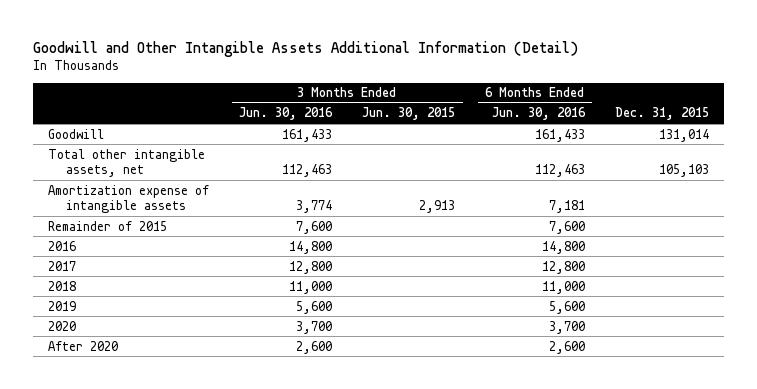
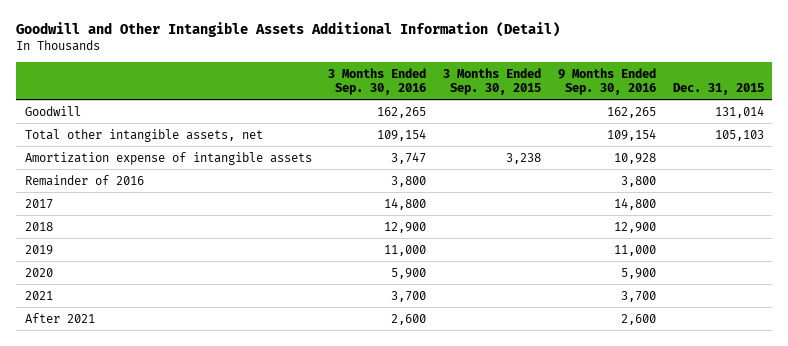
- | 3 Months Ended Jun. 30, 2016 | 3 Months Ended Jun. 30, 2015 | 6 Months Ended Jun. 30, 2016 | Dec. 31, 2015
+ | 3 Months Ended Sep. 30, 2016 | 3 Months Ended Sep. 30, 2015 | 9 Months Ended Sep. 30, 2016 | Dec. 31, 2015
- Remainder of 2015 | 7,600 | | 7,600 |
- 2016 | 14,800 | | 14,800 |
+ Remainder of 2016 | 3,800 | | 3,800 |
- After 2020 | 2,600 | | 2,600 |
+ 2021 | 3,700 | | 3,700 |
+ After 2021 | 2,600 | | 2,600 |

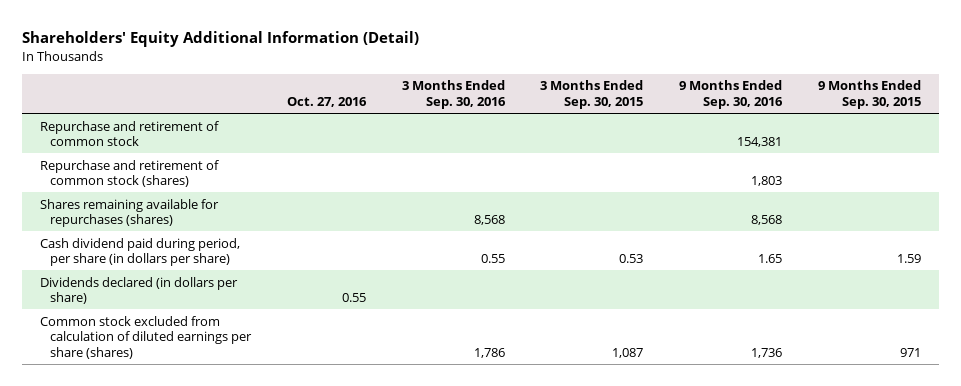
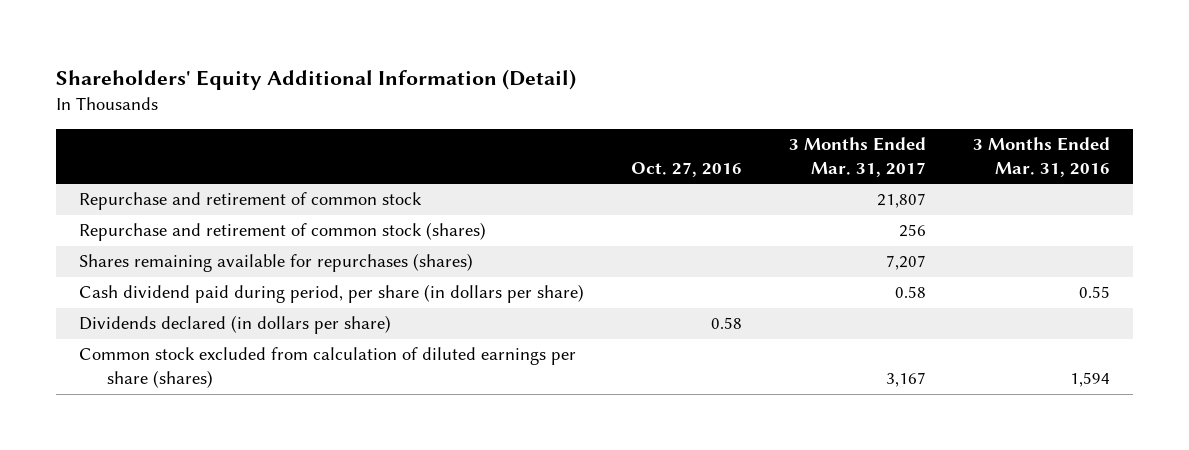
- | Oct. 27, 2016 | 3 Months Ended Sep. 30, 2016 | 3 Months Ended Sep. 30, 2015 | 9 Months Ended Sep. 30, 2016 | 9 Months Ended Sep. 30, 2015
+ | Oct. 27, 2016 | 3 Months Ended Mar. 31, 2017 | 3 Months Ended Mar. 31, 2016
- Dividends declared (in dollars per share) | 0.55 | | | |
+ Dividends declared (in dollars per share) | 0.58 | |

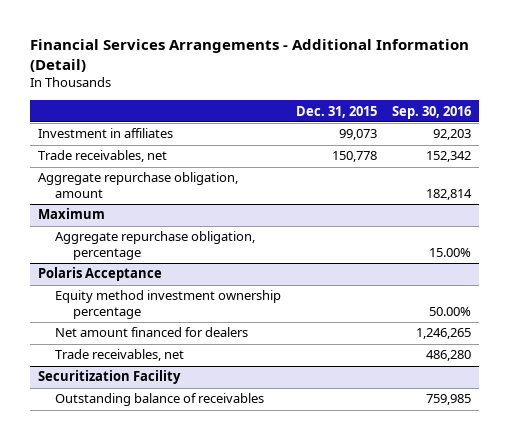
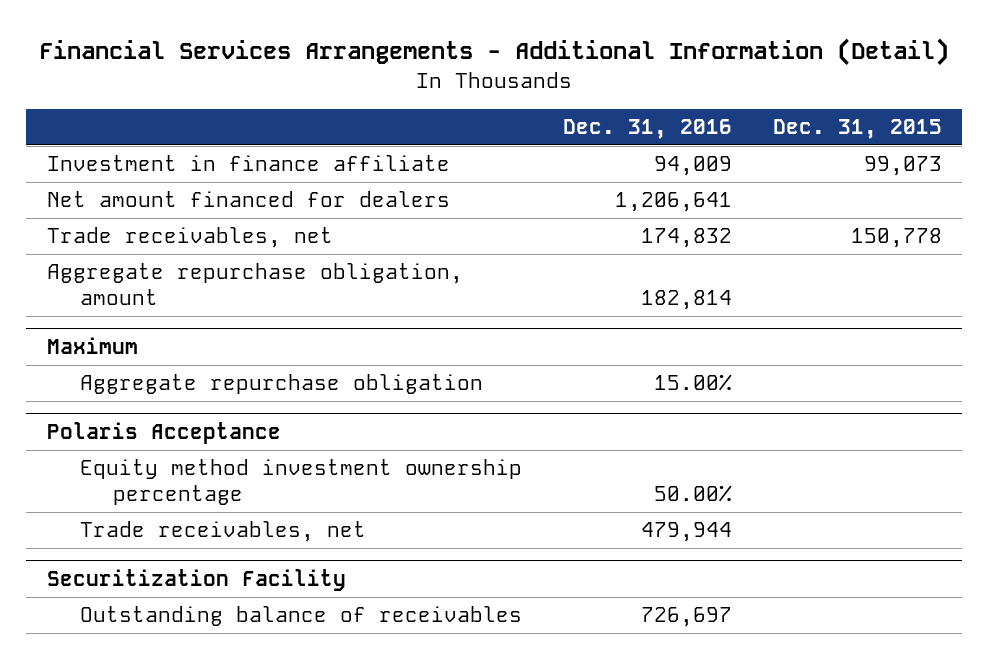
- | Dec. 31, 2015 | Sep. 30, 2016
+ | Dec. 31, 2016 | Dec. 31, 2015
- Investment in affiliates | 99,073 | 92,203
+ Investment in finance affiliate | 94,009 | 99,073
+ Net amount financed for dealers | 1,206,641 |
@ Maximum
- Aggregate repurchase obligation, percentage | | 15.00%
+ Aggregate repurchase obligation | 15.00% |
@ Polaris Acceptance
- Net amount financed for dealers | | 1,246,265

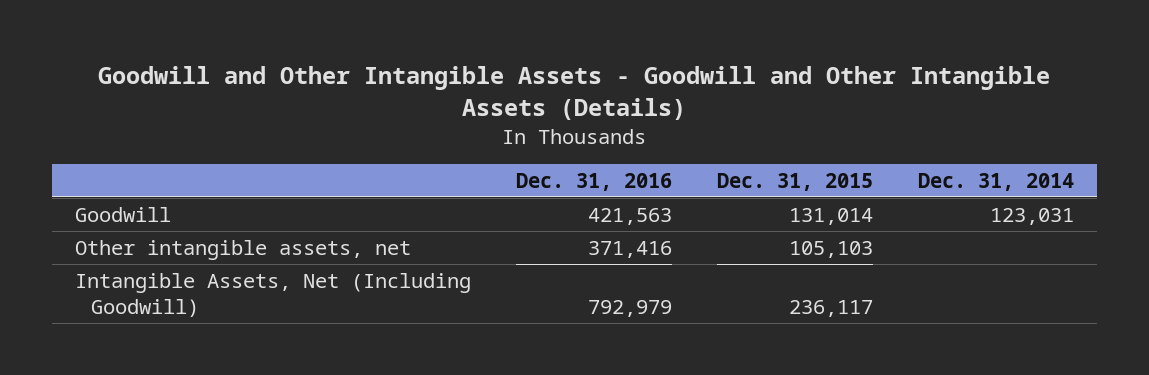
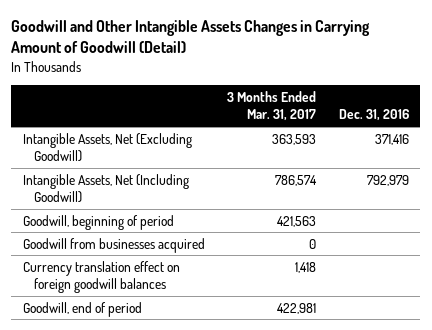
- Goodwill and Other Intangible Assets - Goodwill and Other Intangible Assets (Details)
+ Goodwill and Other Intangible Assets Changes in Carrying Amount of Goodwill (Detail)
- | Dec. 31, 2016 | Dec. 31, 2015 | Dec. 31, 2014
+ | 3 Months Ended Mar. 31, 2017 | Dec. 31, 2016
- Goodwill | 421,563 | 131,014 | 123,031
- Other intangible assets, net | 371,416 | 105,103 |
+ Intangible Assets, Net (Excluding Goodwill) | 363,593 | 371,416
+ Goodwill, beginning of period | 421,563 |
+ Goodwill from businesses acquired | 0 |
+ Currency translation effect on foreign goodwill balances | 1,418 |
+ Goodwill, end of period | 422,981 |

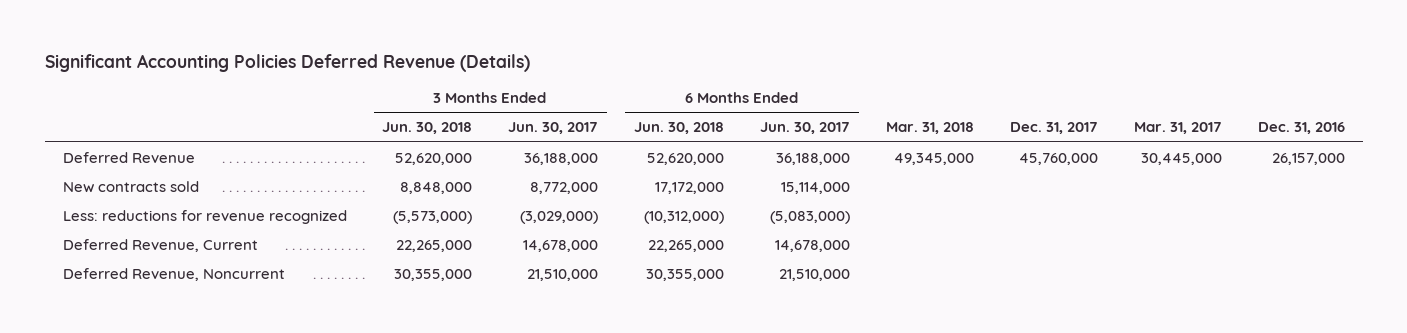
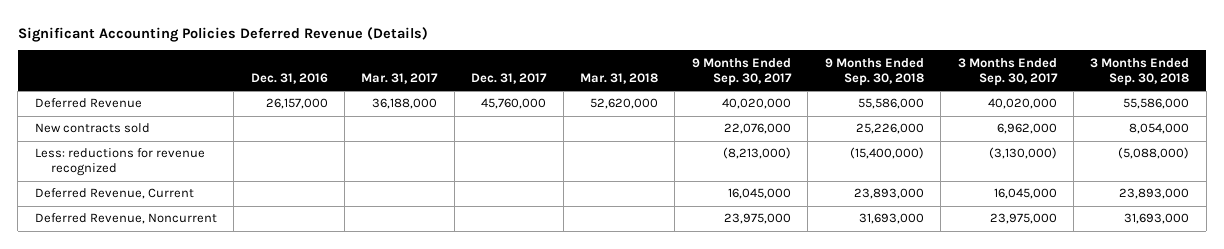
- | 3 Months Ended Jun. 30, 2018 | 3 Months Ended Jun. 30, 2017 | 6 Months Ended Jun. 30, 2018 | 6 Months Ended Jun. 30, 2017 | Mar. 31, 2018 | Dec. 31, 2017 | Mar. 31, 2017 | Dec. 31, 2016
+ | Dec. 31, 2016 | Mar. 31, 2017 | Dec. 31, 2017 | Mar. 31, 2018 | 9 Months Ended Sep. 30, 2017 | 9 Months Ended Sep. 30, 2018 | 3 Months Ended Sep. 30, 2017 | 3 Months Ended Sep. 30, 2018
- Deferred Revenue | 52,620,000 | 36,188,000 | 52,620,000 | 36,188,000 | 49,345,000 | 45,760,000 | 30,445,000 | 26,157,000
+ Deferred Revenue | 26,157,000 | 36,188,000 | 45,760,000 | 52,620,000 | 40,020,000 | 55,586,000 | 40,020,000 | 55,586,000

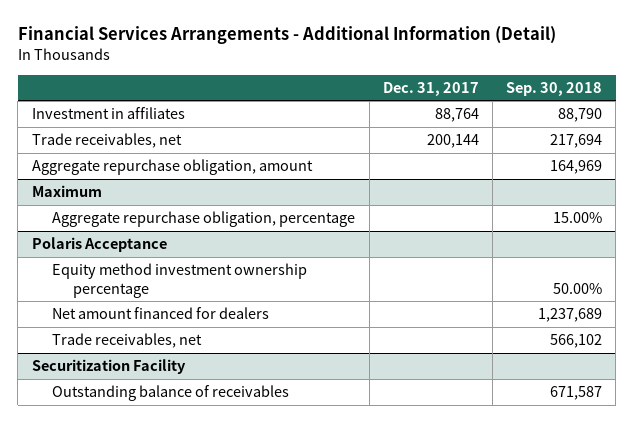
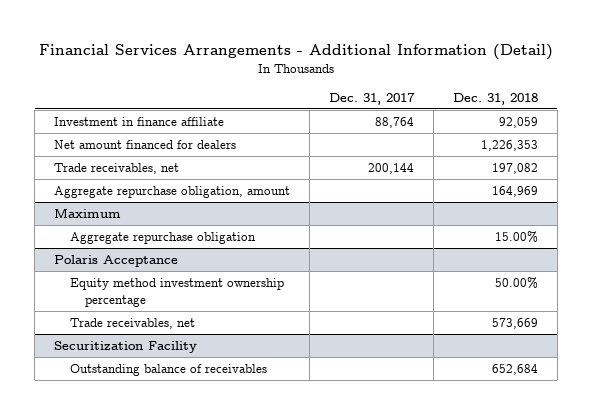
- | Dec. 31, 2017 | Sep. 30, 2018
+ | Dec. 31, 2017 | Dec. 31, 2018
- Investment in affiliates | 88,764 | 88,790
+ Investment in finance affiliate | 88,764 | 92,059
+ Net amount financed for dealers | | 1,226,353
@ Maximum
- Aggregate repurchase obligation, percentage | | 15.00%
+ Aggregate repurchase obligation | | 15.00%
@ Polaris Acceptance
- Net amount financed for dealers | | 1,237,689

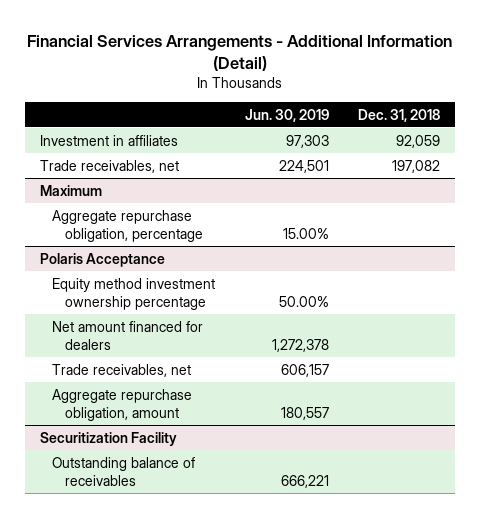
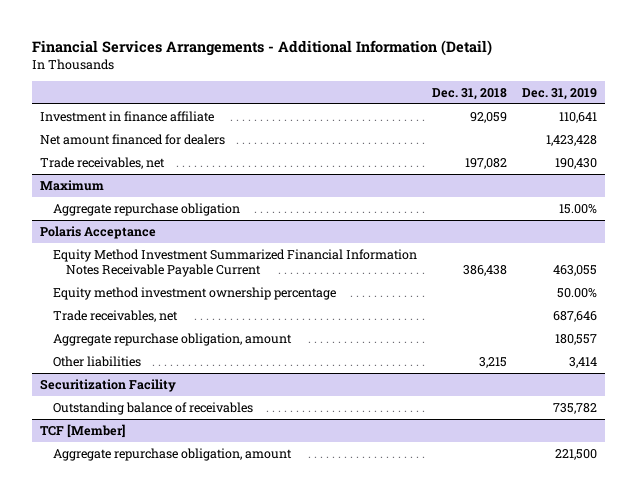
- | Jun. 30, 2019 | Dec. 31, 2018
+ | Dec. 31, 2018 | Dec. 31, 2019
- Investment in affiliates | 97,303 | 92,059
+ Investment in finance affiliate | 92,059 | 110,641
+ Net amount financed for dealers | | 1,423,428
@ Maximum
- Aggregate repurchase obligation, percentage | 15.00% |
+ Aggregate repurchase obligation | | 15.00%
@ Polaris Acceptance
+ Equity Method Investment Summarized Financial Information Notes Receivable Payable Current | 386,438 | 463,055
- Net amount financed for dealers | 1,272,378 |
+ Other liabilities | 3,215 | 3,414
+ TCF [Member]
+ Aggregate repurchase obligation, amount | | 221,500

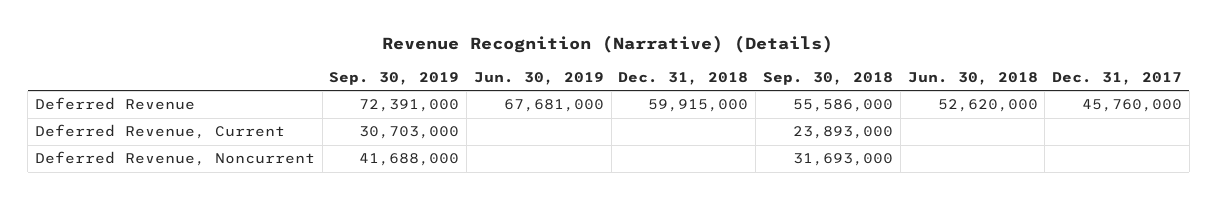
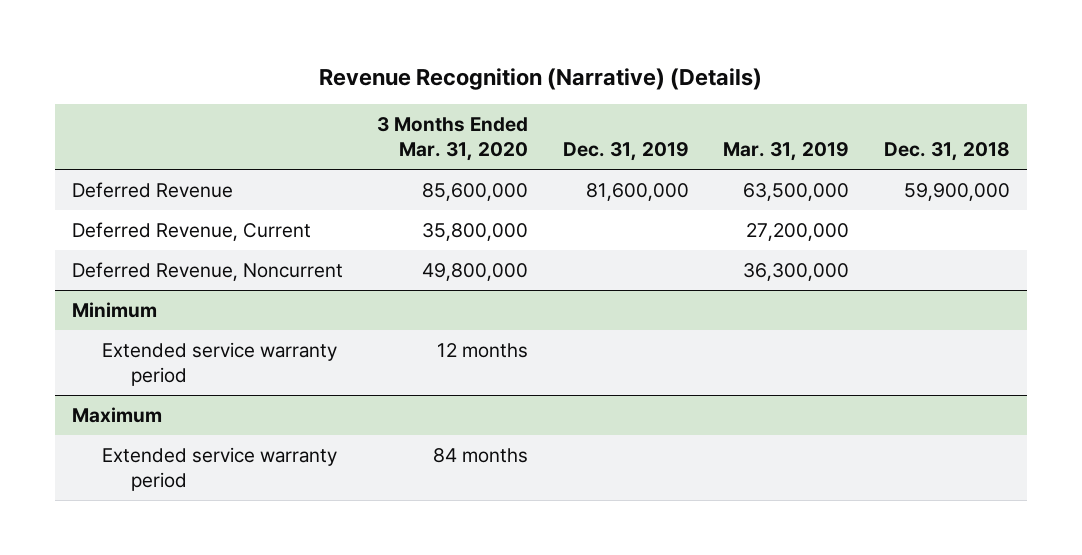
- | Sep. 30, 2019 | Jun. 30, 2019 | Dec. 31, 2018 | Sep. 30, 2018 | Jun. 30, 2018 | Dec. 31, 2017
+ | 3 Months Ended Mar. 31, 2020 | Dec. 31, 2019 | Mar. 31, 2019 | Dec. 31, 2018
- Deferred Revenue | 72,391,000 | 67,681,000 | 59,915,000 | 55,586,000 | 52,620,000 | 45,760,000
+ Deferred Revenue | 85,600,000 | 81,600,000 | 63,500,000 | 59,900,000
+ Minimum
+ Extended service warranty period | 12 months | | |
+ Maximum
+ Extended service warranty period | 84 months | | |

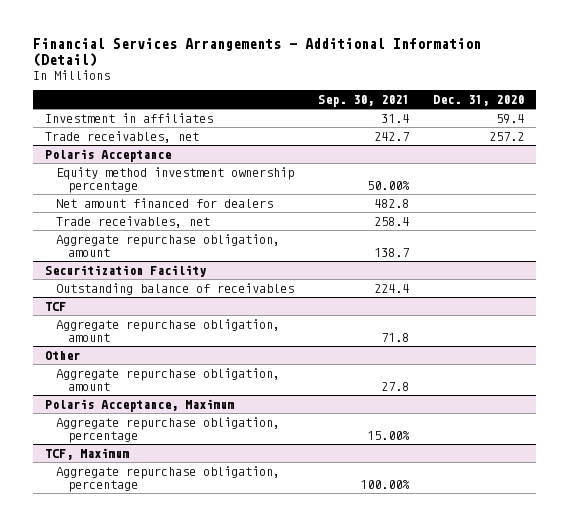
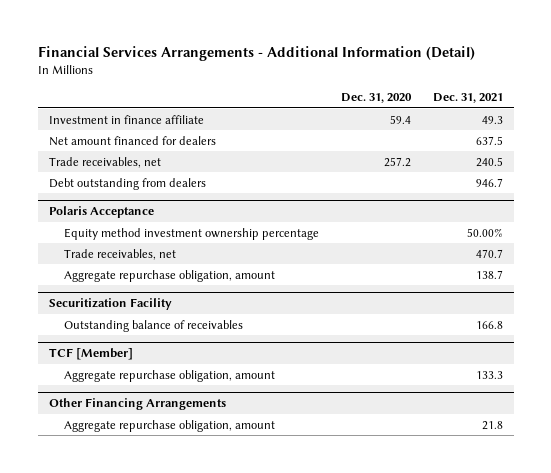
- | Sep. 30, 2021 | Dec. 31, 2020
+ | Dec. 31, 2020 | Dec. 31, 2021
- Investment in affiliates | 31.4 | 59.4
+ Investment in finance affiliate | 59.4 | 49.3
+ Net amount financed for dealers | | 637.5
+ Debt outstanding from dealers | | 946.7
@ Polaris Acceptance
- Net amount financed for dealers | 482.8 |
- TCF
+ TCF [Member]
- Other
- Aggregate repurchase obligation, amount | 27.8 |
- Polaris Acceptance, Maximum
- Aggregate repurchase obligation, percentage | 15.00% |
- TCF, Maximum
- Aggregate repurchase obligation, percentage | 100.00% |
+ Other Financing Arrangements
+ Aggregate repurchase obligation, amount | | 21.8

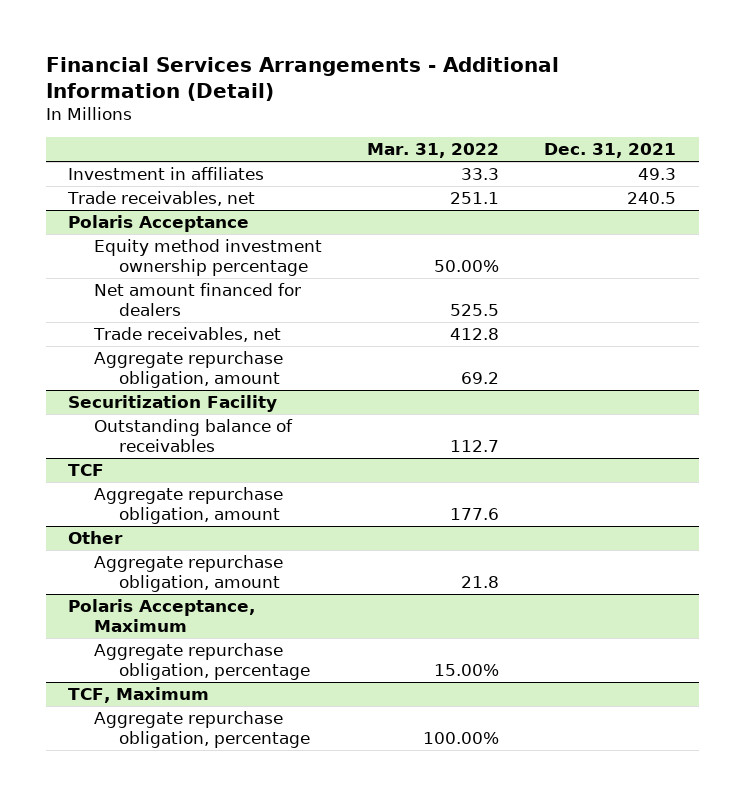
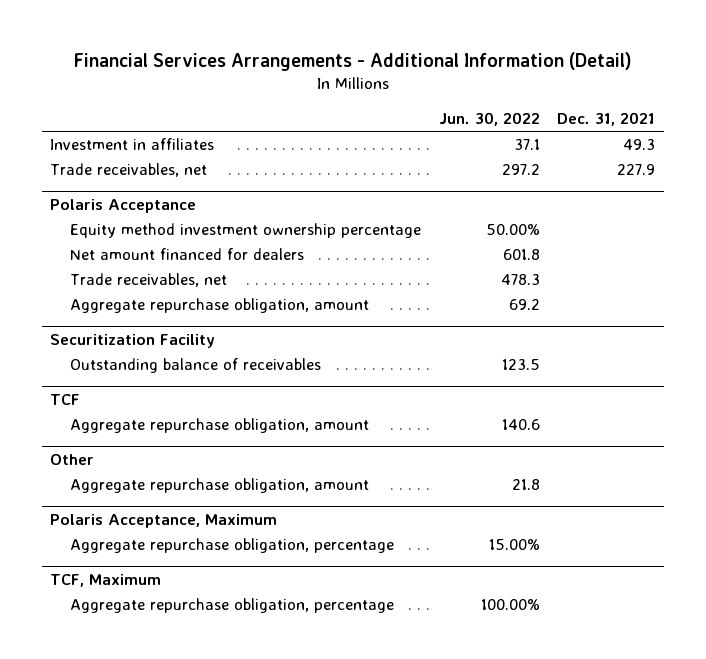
- | Mar. 31, 2022 | Dec. 31, 2021
+ | Jun. 30, 2022 | Dec. 31, 2021
- Trade receivables, net | 251.1 | 240.5
+ Trade receivables, net | 297.2 | 227.9

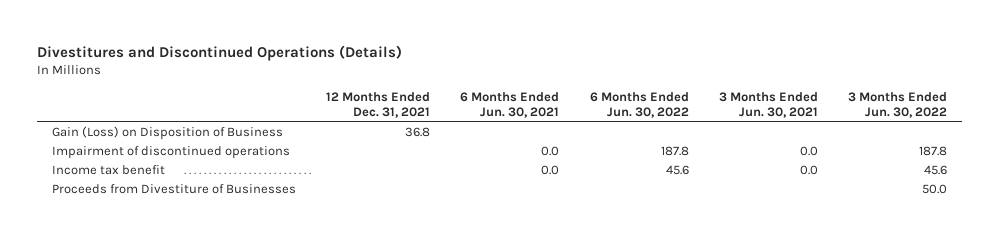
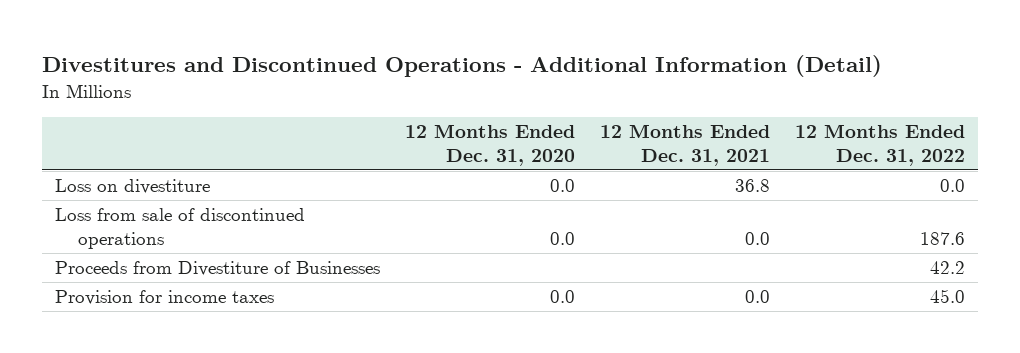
- Divestitures and Discontinued Operations (Details)
+ Divestitures and Discontinued Operations - Additional Information (Detail)
- | 12 Months Ended Dec. 31, 2021 | 6 Months Ended Jun. 30, 2021 | 6 Months Ended Jun. 30, 2022 | 3 Months Ended Jun. 30, 2021 | 3 Months Ended Jun. 30, 2022
+ | 12 Months Ended Dec. 31, 2020 | 12 Months Ended Dec. 31, 2021 | 12 Months Ended Dec. 31, 2022
- Gain (Loss) on Disposition of Business | 36.8 | | | |
- Impairment of discontinued operations | | 0.0 | 187.8 | 0.0 | 187.8
- Income tax benefit | | 0.0 | 45.6 | 0.0 | 45.6
+ Loss on divestiture | 0.0 | 36.8 | 0.0
+ Loss from sale of discontinued operations | 0.0 | 0.0 | 187.6
+ Provision for income taxes | 0.0 | 0.0 | 45.0

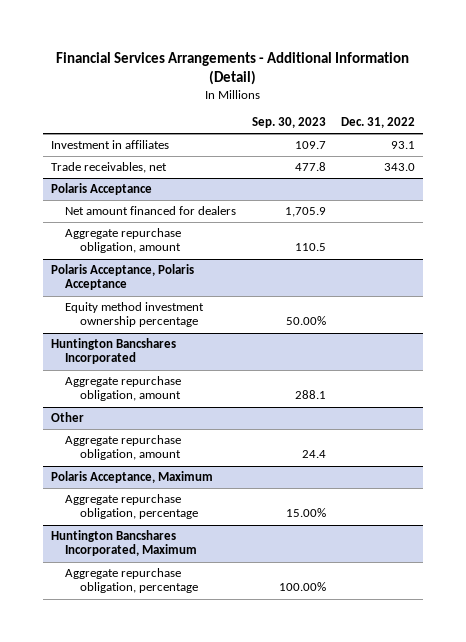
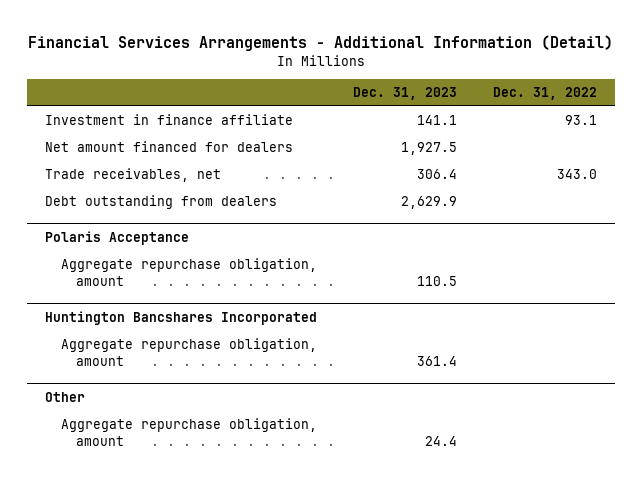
- | Sep. 30, 2023 | Dec. 31, 2022
+ | Dec. 31, 2023 | Dec. 31, 2022
- Investment in affiliates | 109.7 | 93.1
+ Investment in finance affiliate | 141.1 | 93.1
+ Net amount financed for dealers | 1,927.5 |
+ Debt outstanding from dealers | 2,629.9 |
@ Polaris Acceptance
- Net amount financed for dealers | 1,705.9 |
- Polaris Acceptance, Polaris Acceptance
- Equity method investment ownership percentage | 50.00% |
- Polaris Acceptance, Maximum
- Aggregate repurchase obligation, percentage | 15.00% |
- Huntington Bancshares Incorporated, Maximum
- Aggregate repurchase obligation, percentage | 100.00% |

